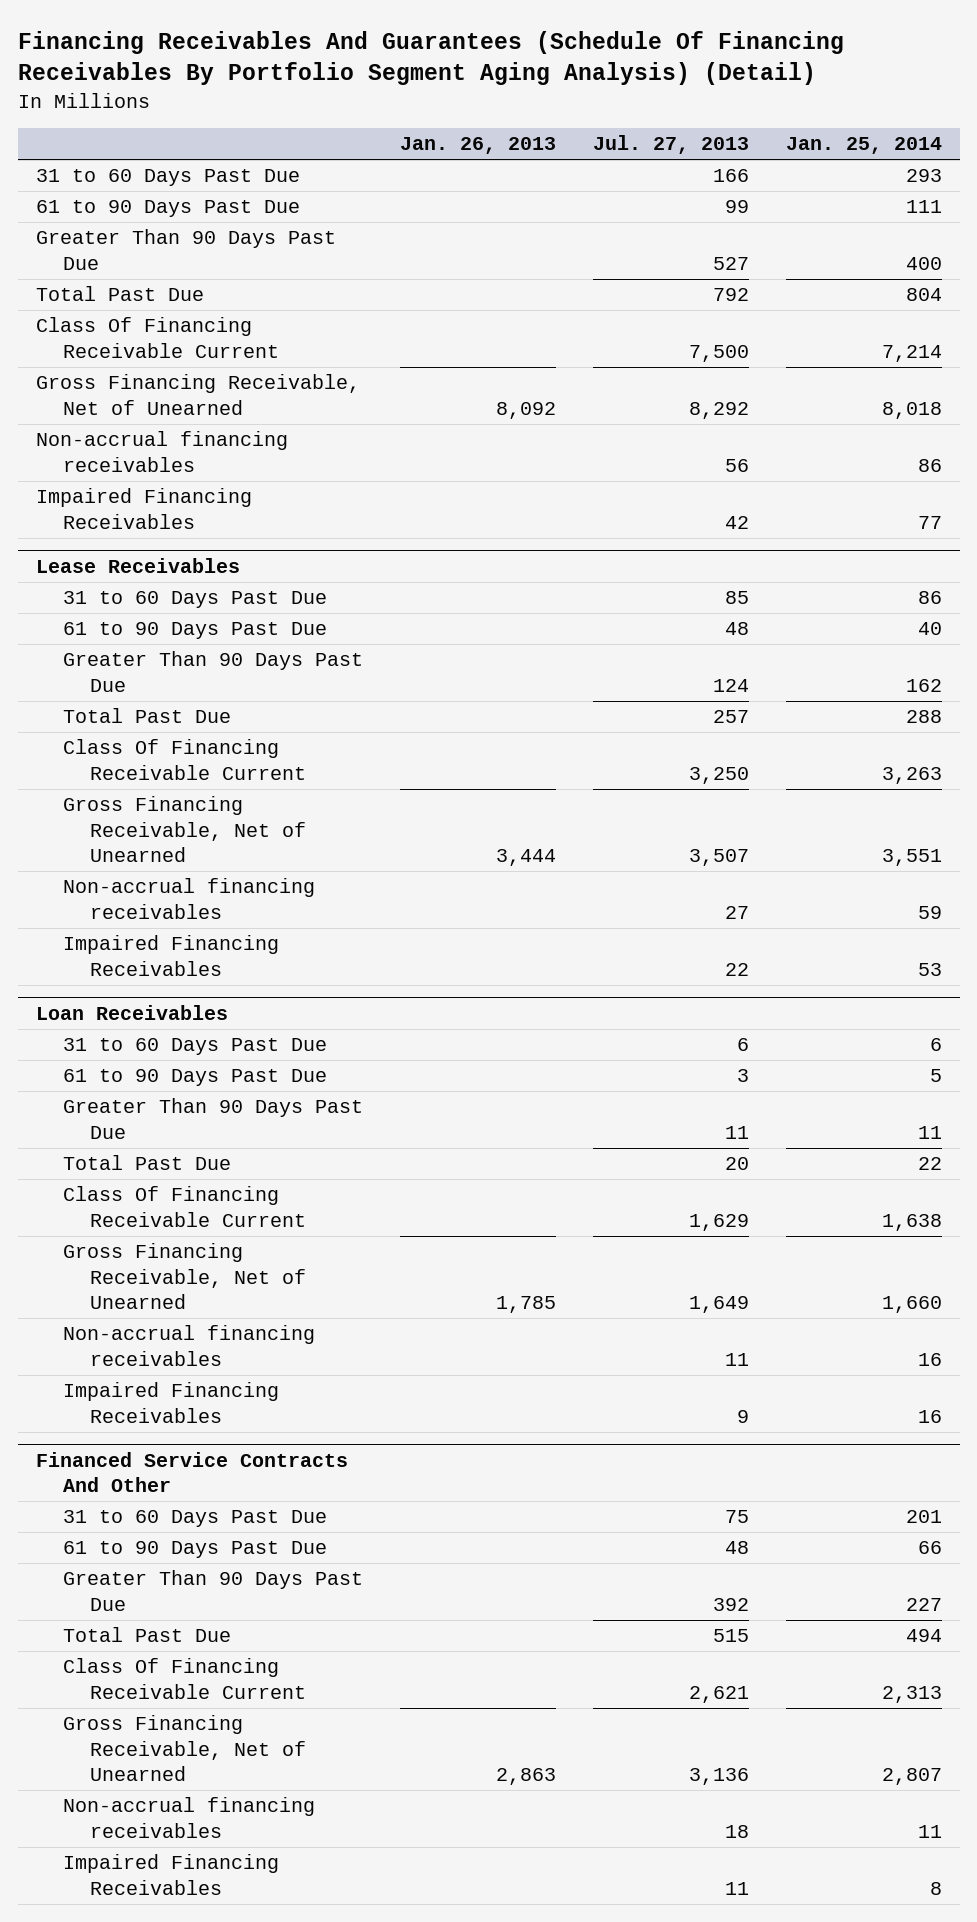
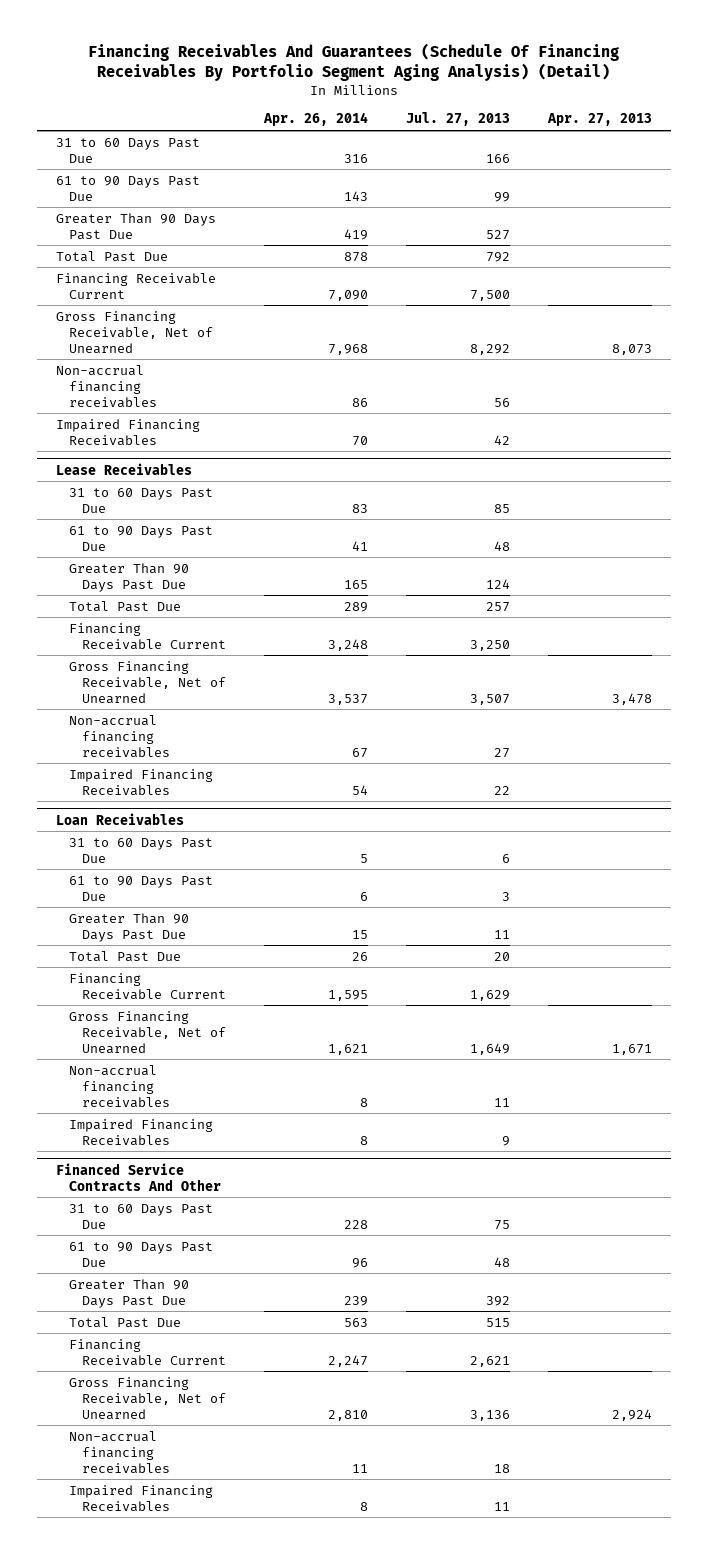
- | Jan. 26, 2013 | Jul. 27, 2013 | Jan. 25, 2014
+ | Apr. 26, 2014 | Jul. 27, 2013 | Apr. 27, 2013
- Class Of Financing Receivable Current | | 7,500 | 7,214
+ Financing Receivable Current | 7,090 | 7,500 |
@ Lease Receivables
- Class Of Financing Receivable Current | | 3,250 | 3,263
+ Financing Receivable Current | 3,248 | 3,250 |
@ Loan Receivables
- Class Of Financing Receivable Current | | 1,629 | 1,638
+ Financing Receivable Current | 1,595 | 1,629 |
@ Financed Service Contracts And Other
- Class Of Financing Receivable Current | | 2,621 | 2,313
+ Financing Receivable Current | 2,247 | 2,621 |

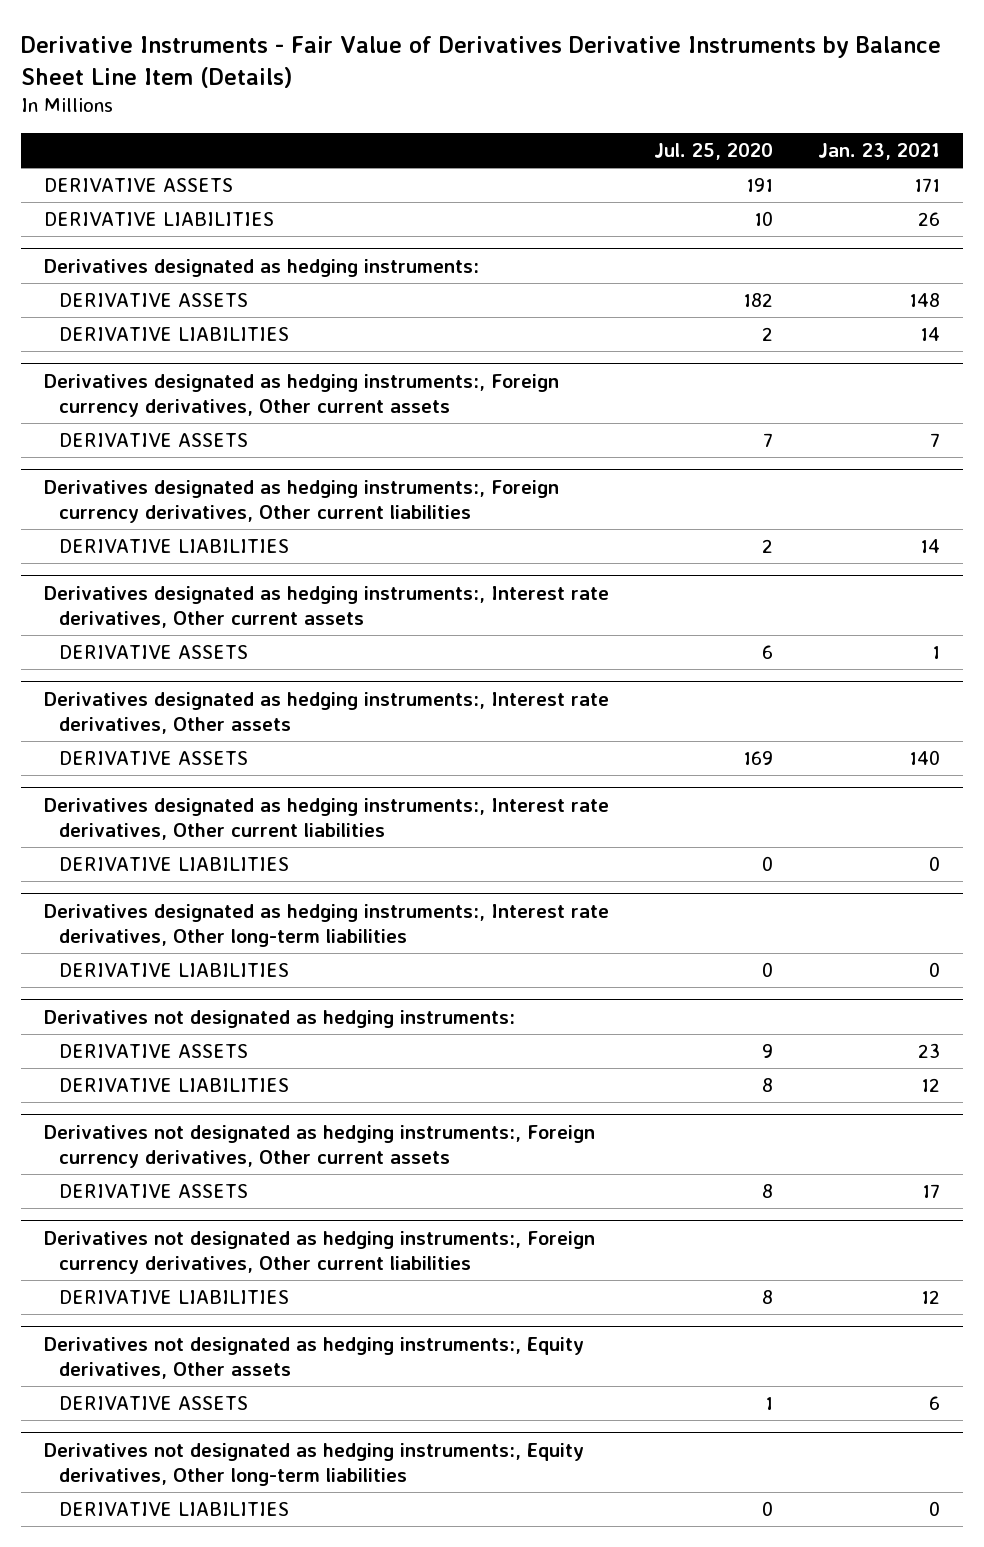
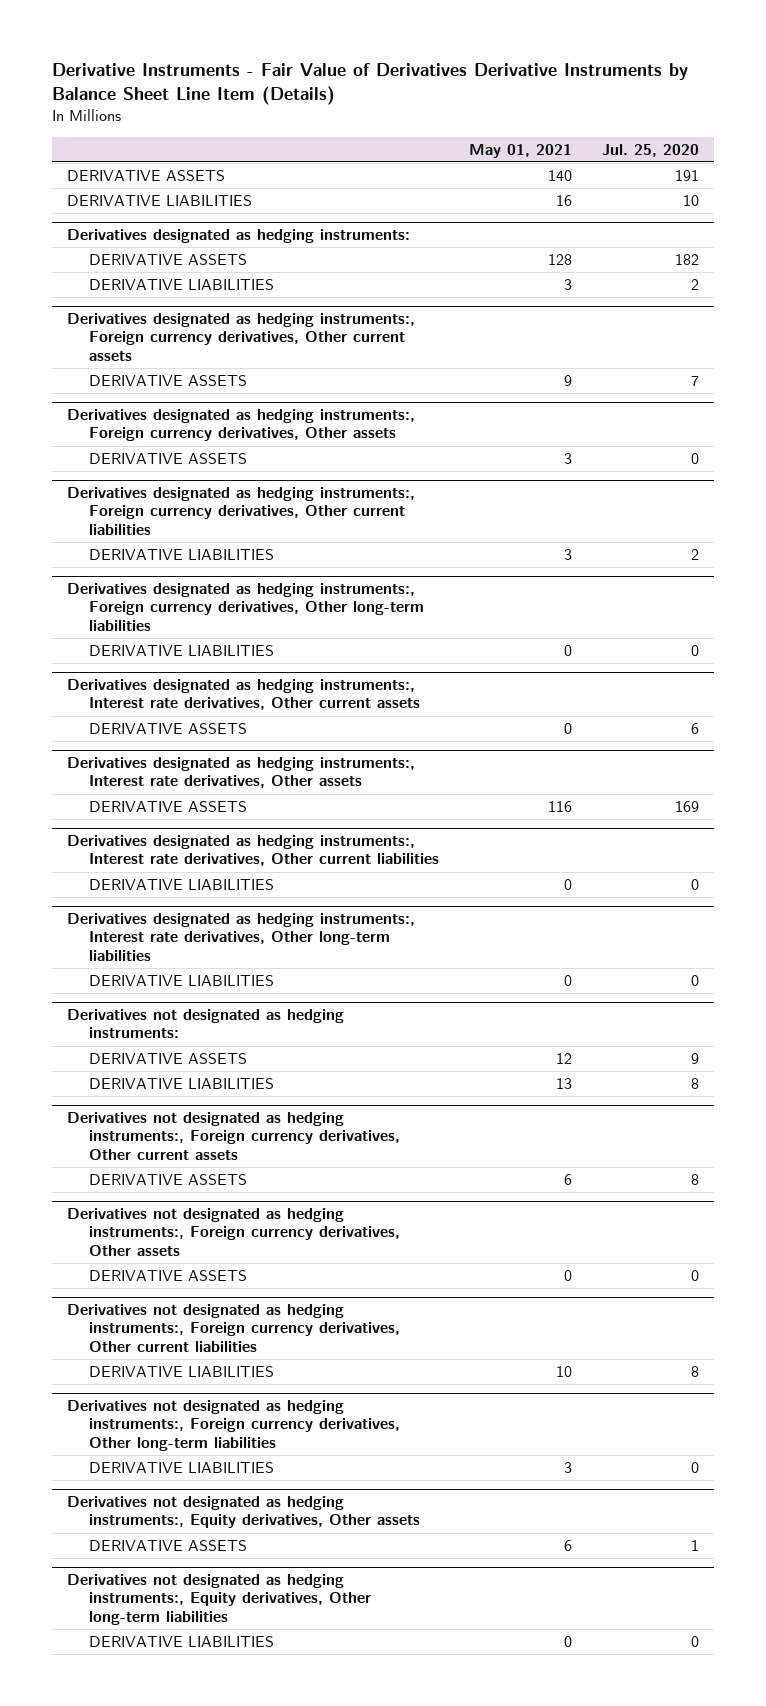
- | Jul. 25, 2020 | Jan. 23, 2021
+ | May 01, 2021 | Jul. 25, 2020
+ Derivatives designated as hedging instruments:, Foreign currency derivatives, Other assets
+ DERIVATIVE ASSETS | 3 | 0
+ Derivatives designated as hedging instruments:, Foreign currency derivatives, Other long-term liabilities
+ DERIVATIVE LIABILITIES | 0 | 0
+ Derivatives not designated as hedging instruments:, Foreign currency derivatives, Other assets
+ DERIVATIVE ASSETS | 0 | 0
+ Derivatives not designated as hedging instruments:, Foreign currency derivatives, Other long-term liabilities
+ DERIVATIVE LIABILITIES | 3 | 0

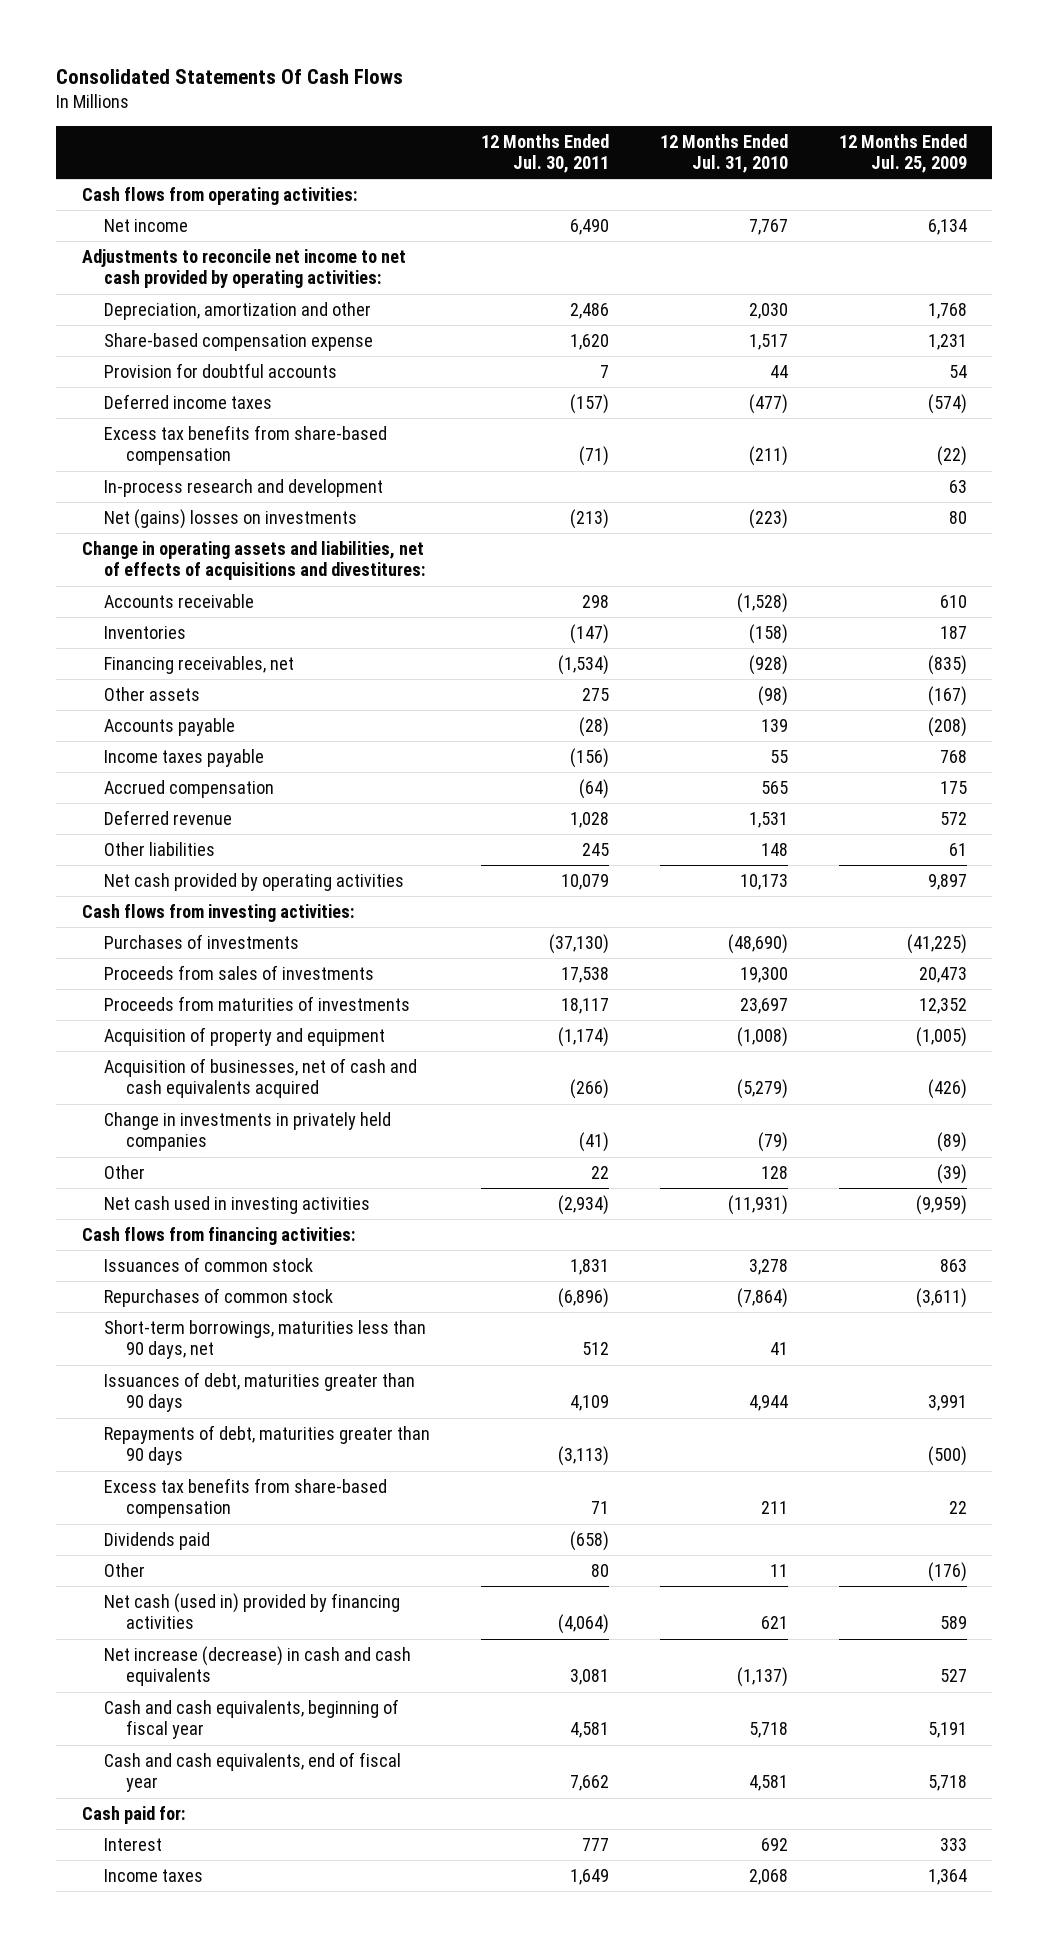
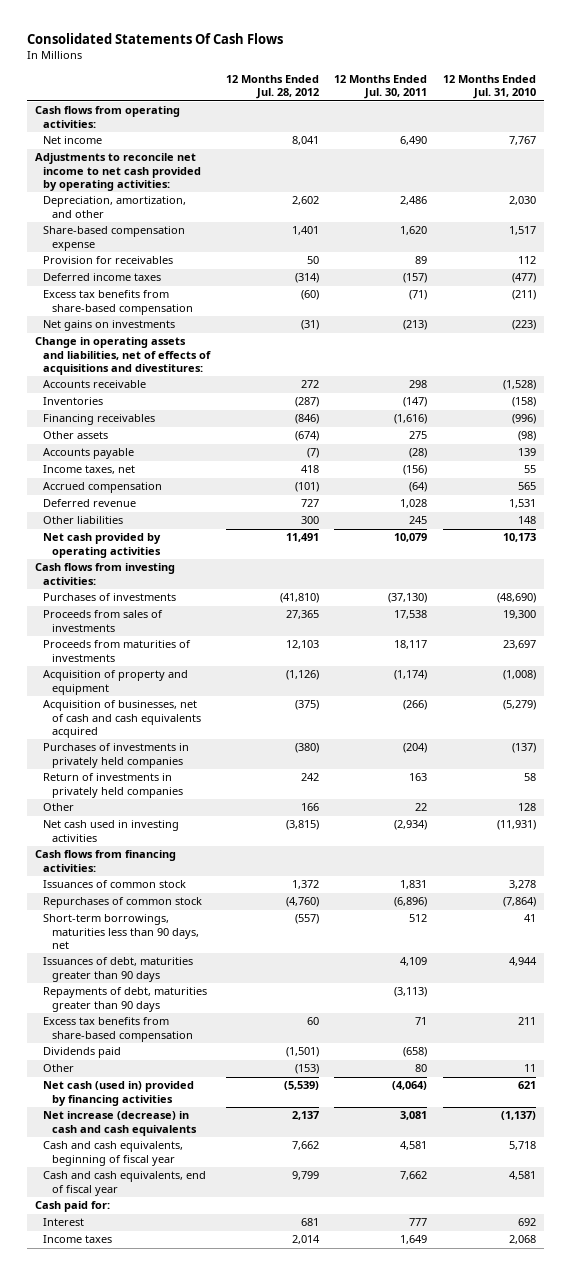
- | 12 Months Ended Jul. 30, 2011 | 12 Months Ended Jul. 31, 2010 | 12 Months Ended Jul. 25, 2009
+ | 12 Months Ended Jul. 28, 2012 | 12 Months Ended Jul. 30, 2011 | 12 Months Ended Jul. 31, 2010
- Depreciation, amortization and other | 2,486 | 2,030 | 1,768
+ Depreciation, amortization, and other | 2,602 | 2,486 | 2,030
- Provision for doubtful accounts | 7 | 44 | 54
+ Provision for receivables | 50 | 89 | 112
- In-process research and development | | | 63
- Net (gains) losses on investments | (213) | (223) | 80
+ Net gains on investments | (31) | (213) | (223)
- Financing receivables, net | (1,534) | (928) | (835)
+ Financing receivables | (846) | (1,616) | (996)
- Income taxes payable | (156) | 55 | 768
+ Income taxes, net | 418 | (156) | 55
- Change in investments in privately held companies | (41) | (79) | (89)
+ Purchases of investments in privately held companies | (380) | (204) | (137)
+ Return of investments in privately held companies | 242 | 163 | 58

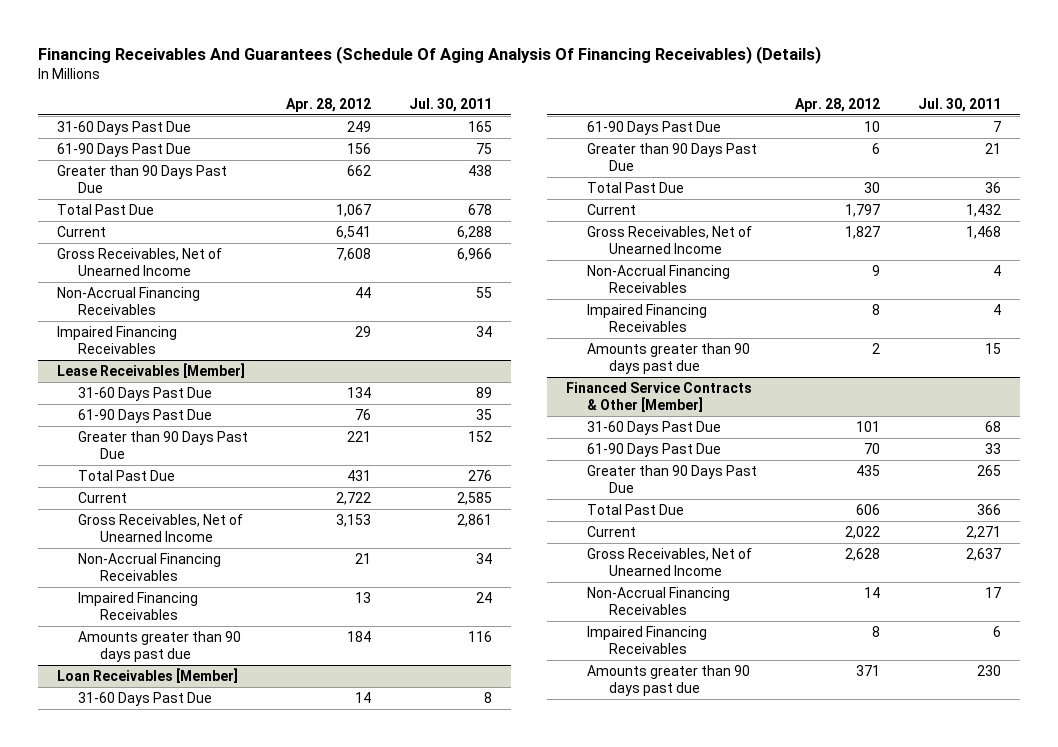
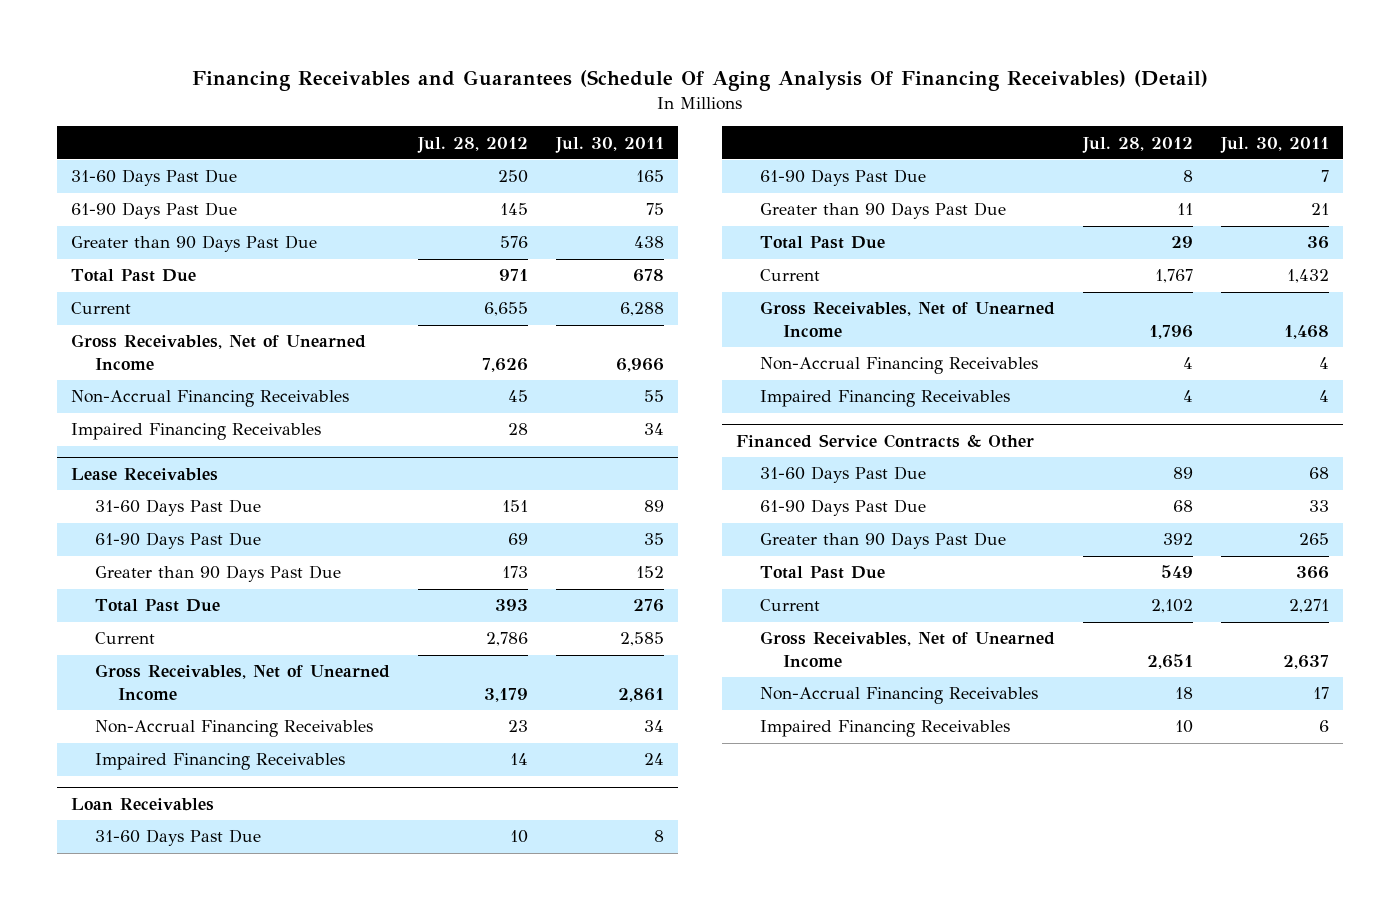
- Financing Receivables And Guarantees (Schedule Of Aging Analysis Of Financing Receivables) (Details)
+ Financing Receivables and Guarantees (Schedule Of Aging Analysis Of Financing Receivables) (Detail)
- | Apr. 28, 2012 | Jul. 30, 2011
+ | Jul. 28, 2012 | Jul. 30, 2011
- Lease Receivables [Member]
+ Lease Receivables
- Amounts greater than 90 days past due | 184 | 116
- Loan Receivables [Member]
+ Loan Receivables
- Amounts greater than 90 days past due | 2 | 15
- Financed Service Contracts & Other [Member]
+ Financed Service Contracts & Other
- Amounts greater than 90 days past due | 371 | 230

